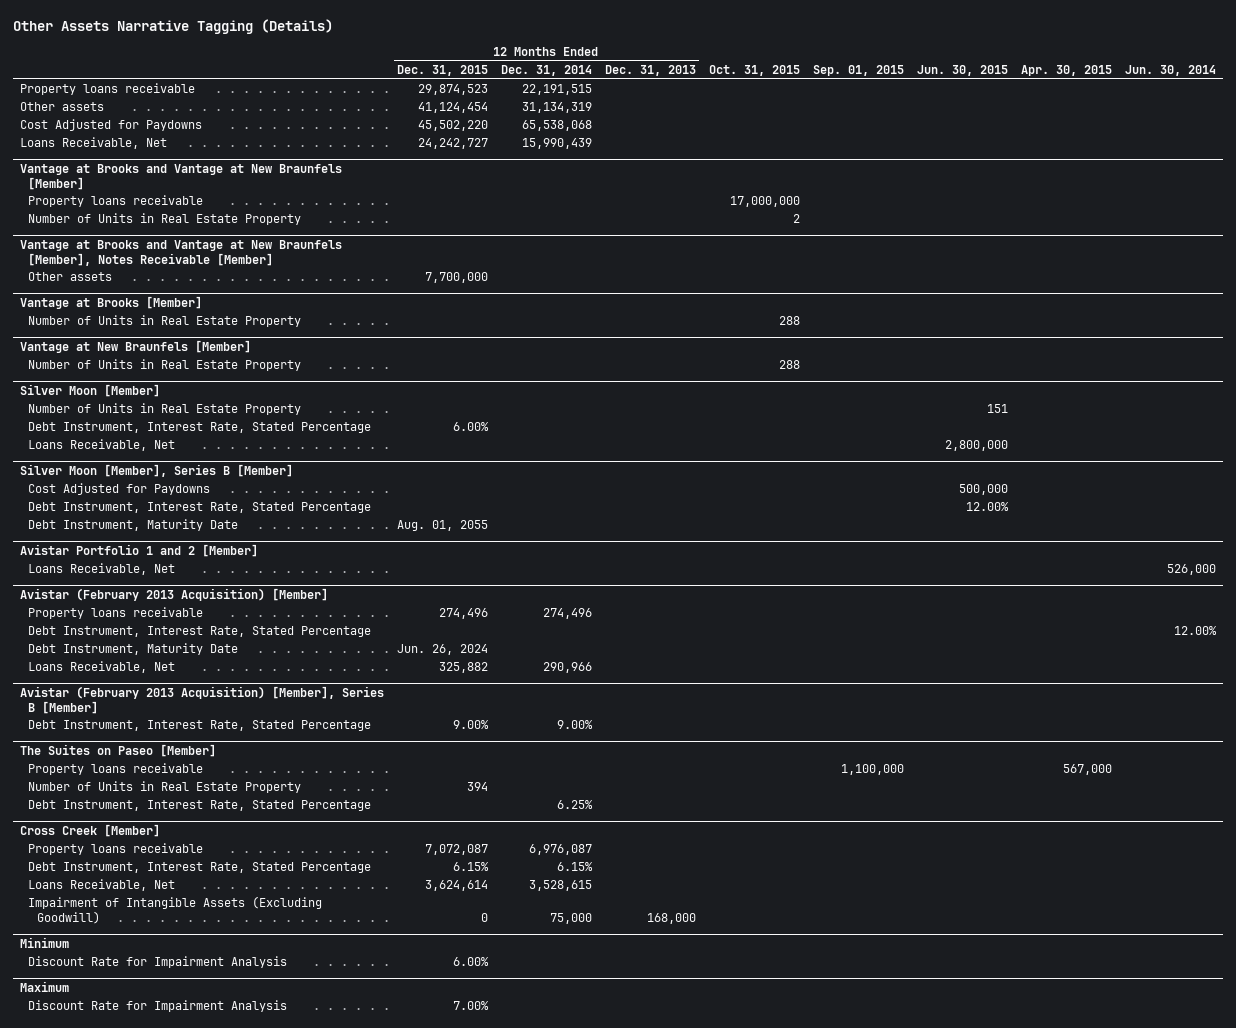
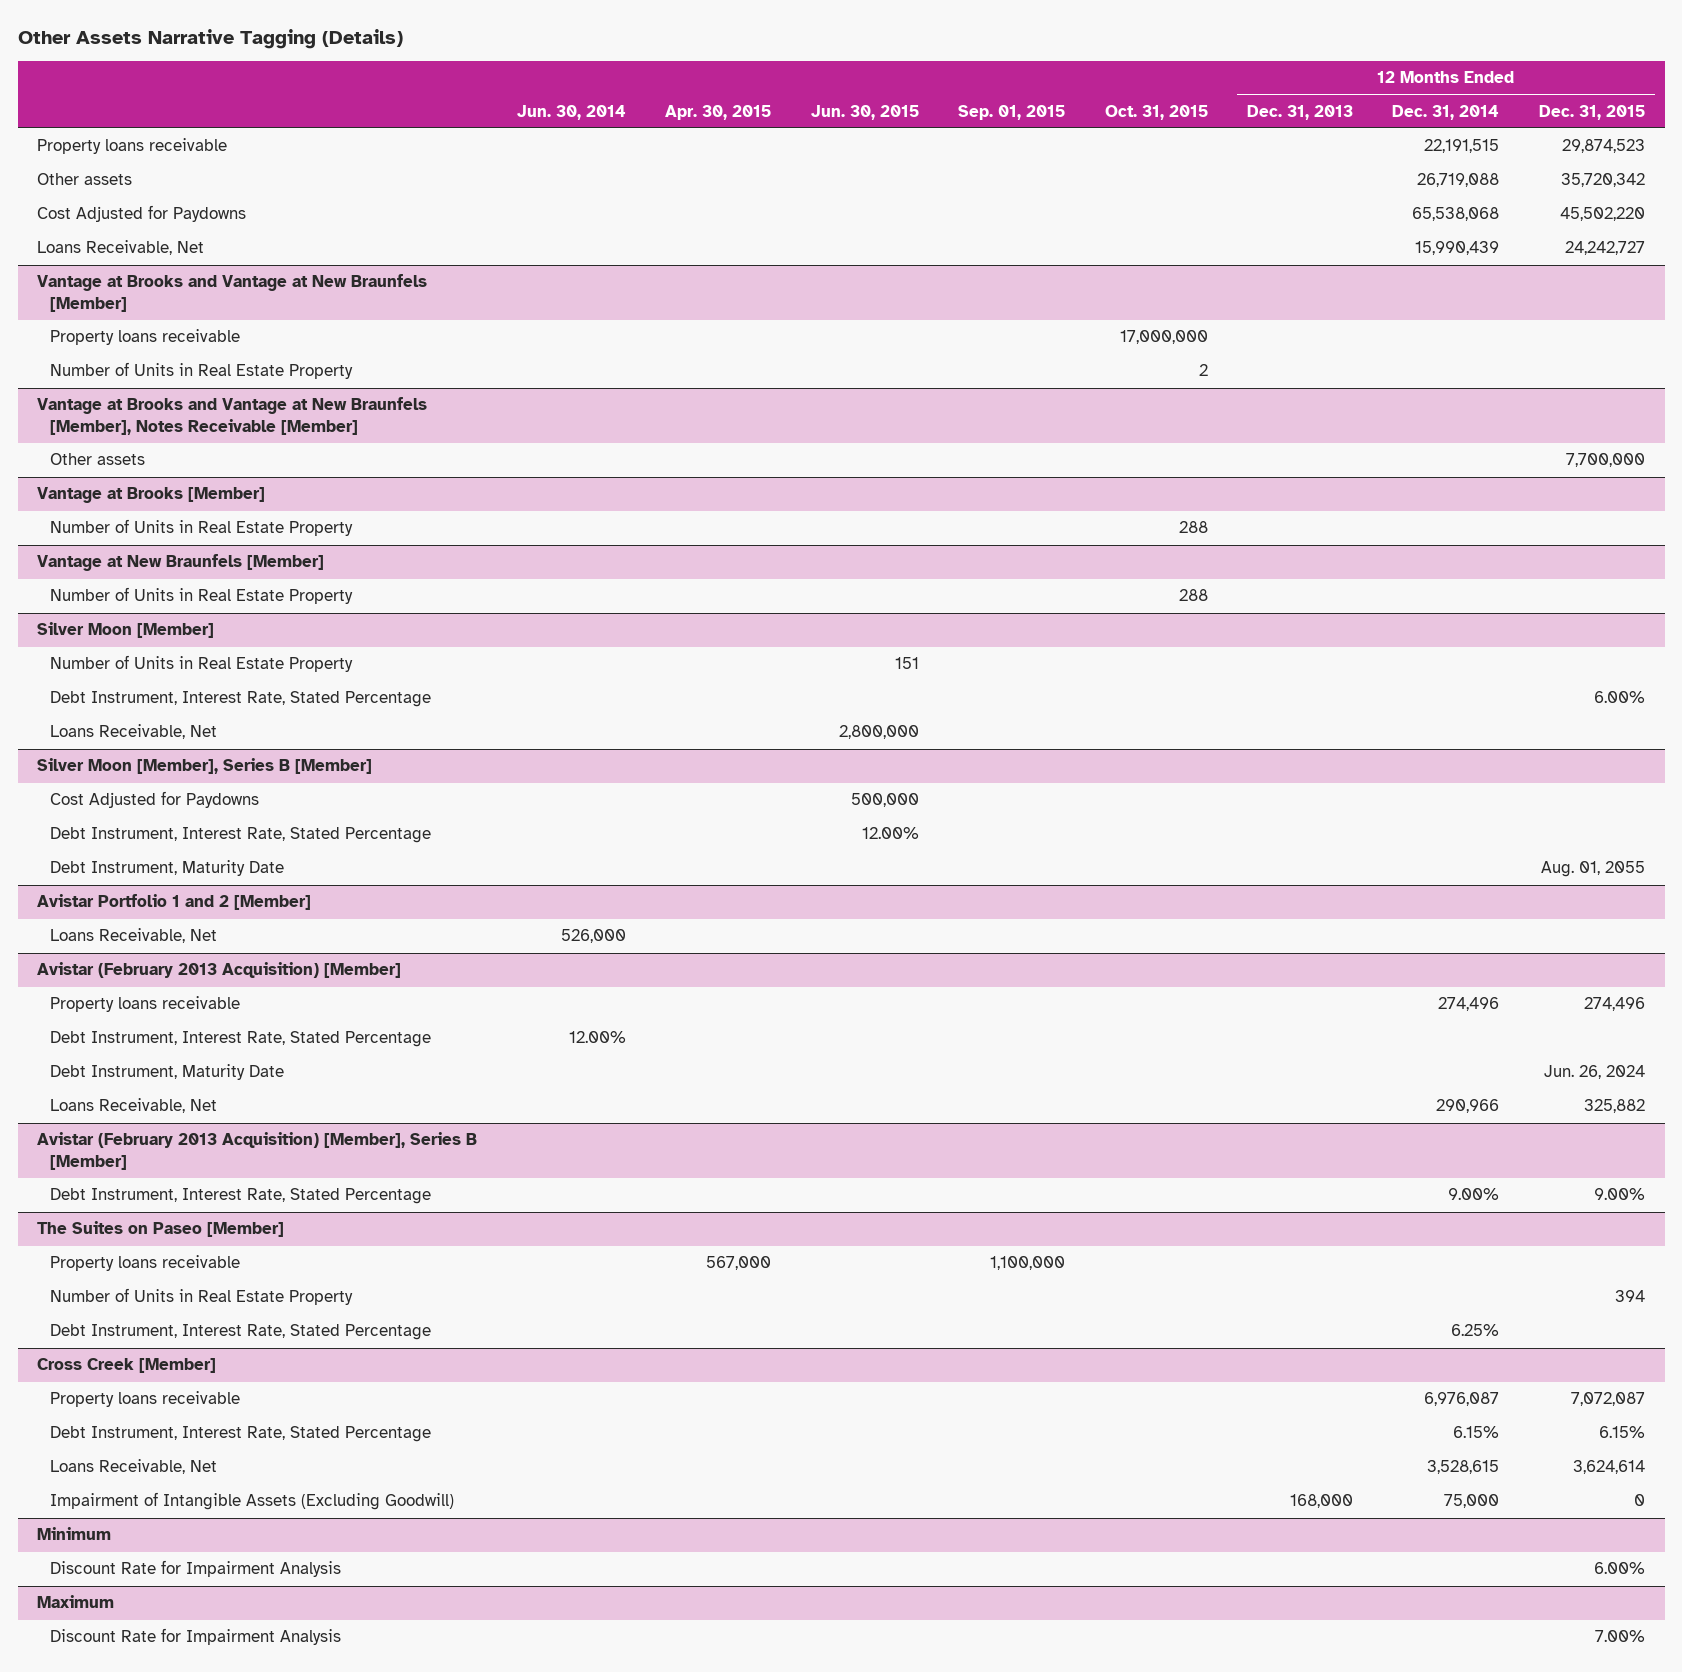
- | 12 Months Ended Dec. 31, 2015 | 12 Months Ended Dec. 31, 2014 | 12 Months Ended Dec. 31, 2013 | Oct. 31, 2015 | Sep. 01, 2015 | Jun. 30, 2015 | Apr. 30, 2015 | Jun. 30, 2014
+ | Jun. 30, 2014 | Apr. 30, 2015 | Jun. 30, 2015 | Sep. 01, 2015 | Oct. 31, 2015 | 12 Months Ended Dec. 31, 2013 | 12 Months Ended Dec. 31, 2014 | 12 Months Ended Dec. 31, 2015
- Other assets | 41,124,454 | 31,134,319 | | | | | |
+ Other assets | | | | | | | 26,719,088 | 35,720,342

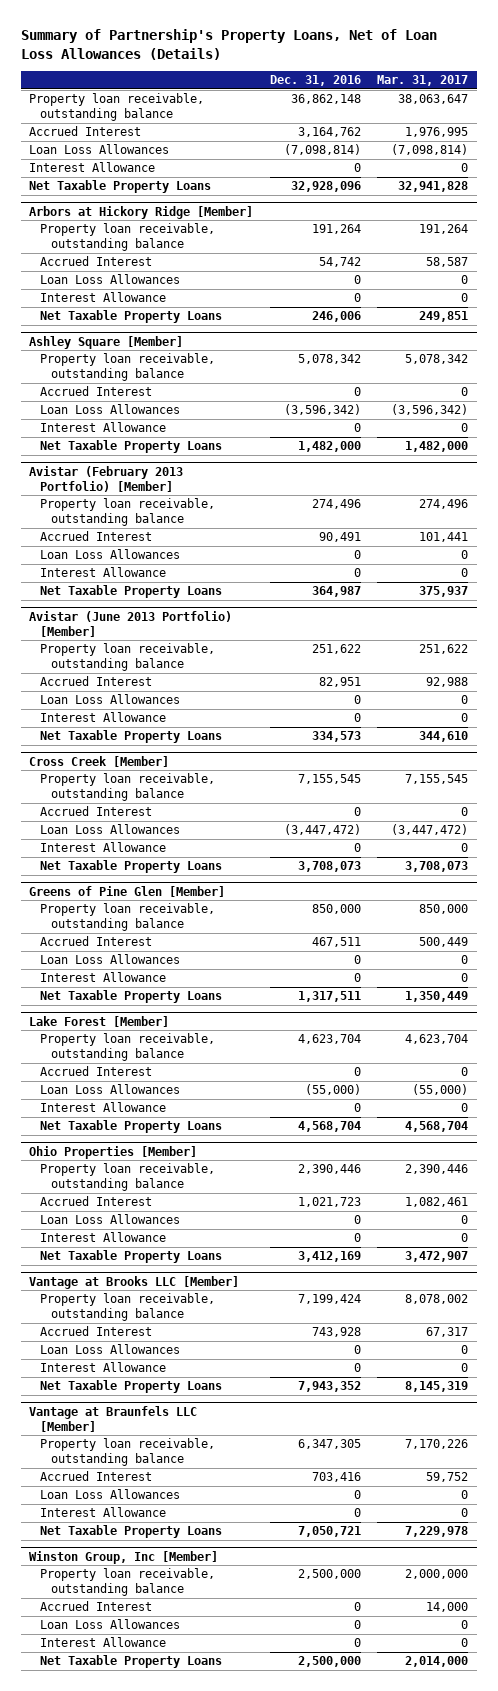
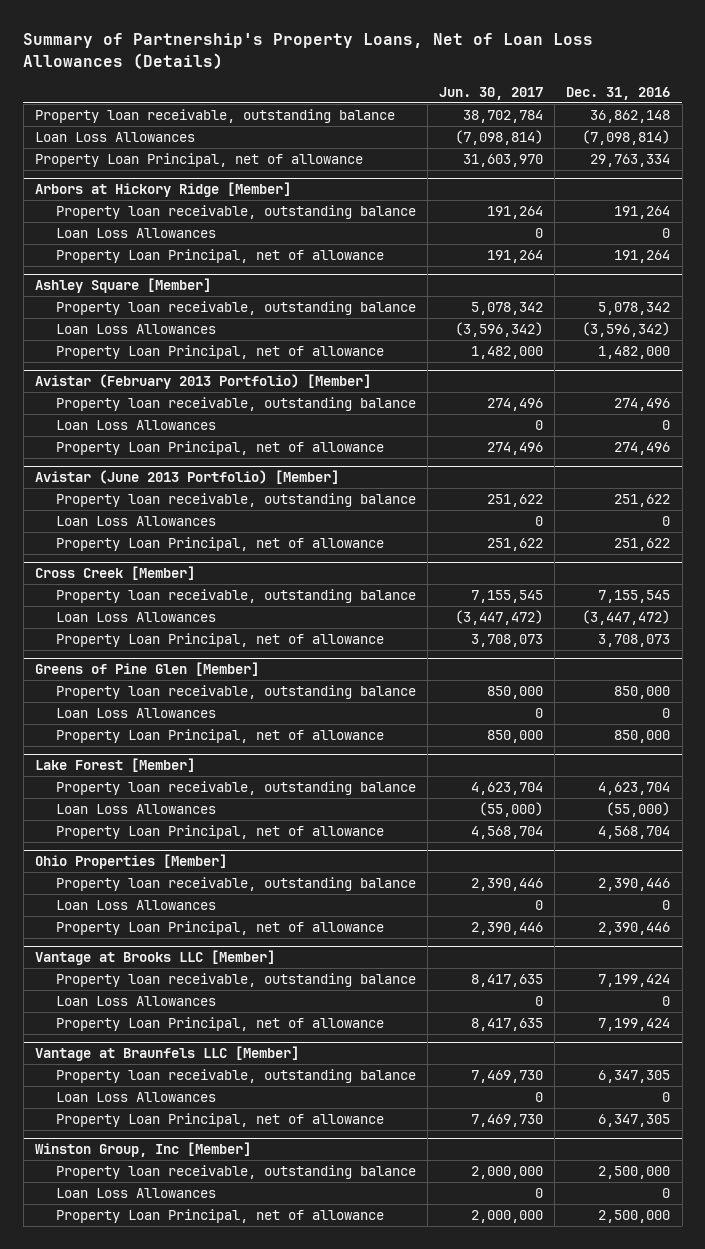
- | Dec. 31, 2016 | Mar. 31, 2017
+ | Jun. 30, 2017 | Dec. 31, 2016
- Accrued Interest | 3,164,762 | 1,976,995
- Interest Allowance | 0 | 0
- Net Taxable Property Loans | 32,928,096 | 32,941,828
+ Property Loan Principal, net of allowance | 31,603,970 | 29,763,334
@ Arbors at Hickory Ridge [Member]
- Accrued Interest | 54,742 | 58,587
- Interest Allowance | 0 | 0
- Net Taxable Property Loans | 246,006 | 249,851
+ Property Loan Principal, net of allowance | 191,264 | 191,264
@ Ashley Square [Member]
- Accrued Interest | 0 | 0
- Interest Allowance | 0 | 0
- Net Taxable Property Loans | 1,482,000 | 1,482,000
+ Property Loan Principal, net of allowance | 1,482,000 | 1,482,000
@ Avistar (February 2013 Portfolio) [Member]
- Accrued Interest | 90,491 | 101,441
- Interest Allowance | 0 | 0
- Net Taxable Property Loans | 364,987 | 375,937
+ Property Loan Principal, net of allowance | 274,496 | 274,496
@ Avistar (June 2013 Portfolio) [Member]
- Accrued Interest | 82,951 | 92,988
- Interest Allowance | 0 | 0
- Net Taxable Property Loans | 334,573 | 344,610
+ Property Loan Principal, net of allowance | 251,622 | 251,622
@ Cross Creek [Member]
- Accrued Interest | 0 | 0
- Interest Allowance | 0 | 0
- Net Taxable Property Loans | 3,708,073 | 3,708,073
+ Property Loan Principal, net of allowance | 3,708,073 | 3,708,073
@ Greens of Pine Glen [Member]
- Accrued Interest | 467,511 | 500,449
- Interest Allowance | 0 | 0
- Net Taxable Property Loans | 1,317,511 | 1,350,449
+ Property Loan Principal, net of allowance | 850,000 | 850,000
@ Lake Forest [Member]
- Accrued Interest | 0 | 0
- Interest Allowance | 0 | 0
- Net Taxable Property Loans | 4,568,704 | 4,568,704
+ Property Loan Principal, net of allowance | 4,568,704 | 4,568,704
@ Ohio Properties [Member]
- Accrued Interest | 1,021,723 | 1,082,461
- Interest Allowance | 0 | 0
- Net Taxable Property Loans | 3,412,169 | 3,472,907
+ Property Loan Principal, net of allowance | 2,390,446 | 2,390,446
@ Vantage at Brooks LLC [Member]
- Accrued Interest | 743,928 | 67,317
- Interest Allowance | 0 | 0
- Net Taxable Property Loans | 7,943,352 | 8,145,319
+ Property Loan Principal, net of allowance | 8,417,635 | 7,199,424
@ Vantage at Braunfels LLC [Member]
- Accrued Interest | 703,416 | 59,752
- Interest Allowance | 0 | 0
- Net Taxable Property Loans | 7,050,721 | 7,229,978
+ Property Loan Principal, net of allowance | 7,469,730 | 6,347,305
@ Winston Group, Inc [Member]
- Accrued Interest | 0 | 14,000
- Interest Allowance | 0 | 0
- Net Taxable Property Loans | 2,500,000 | 2,014,000
+ Property Loan Principal, net of allowance | 2,000,000 | 2,500,000

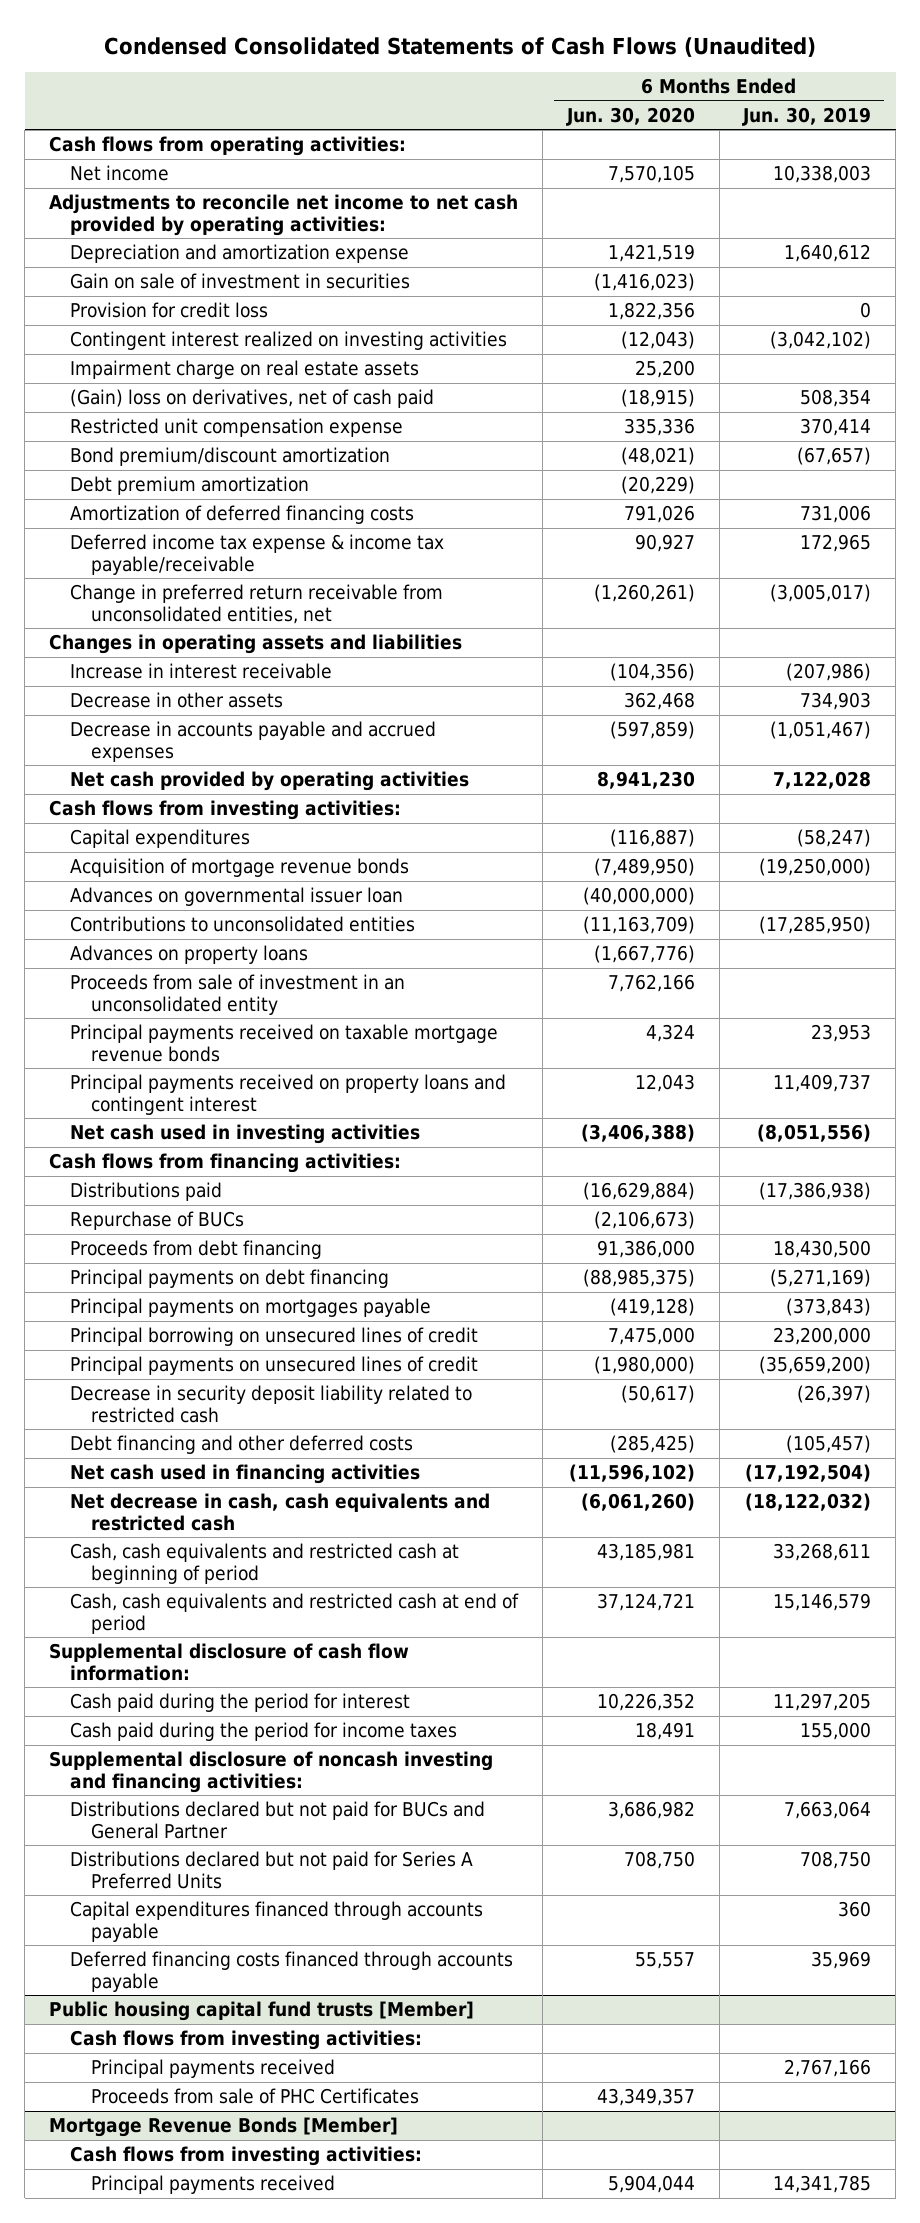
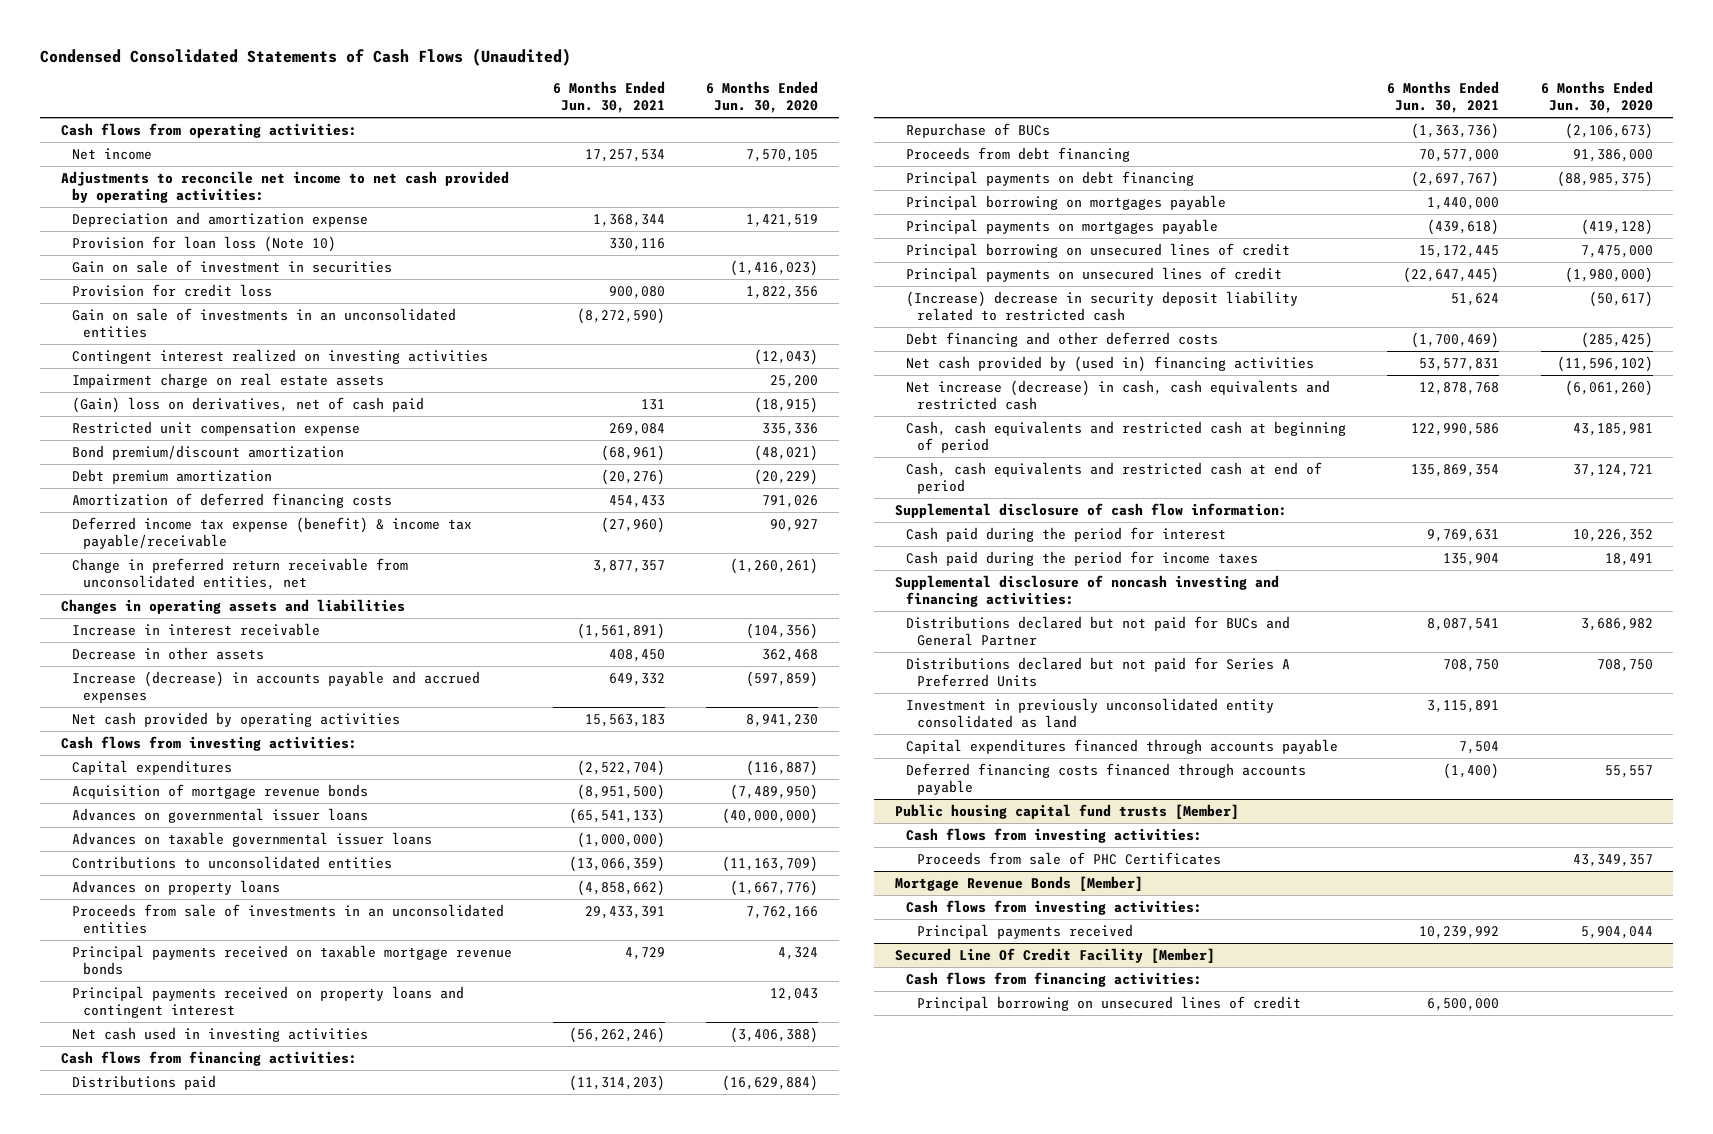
- | 6 Months Ended Jun. 30, 2020 | 6 Months Ended Jun. 30, 2019
+ | 6 Months Ended Jun. 30, 2021 | 6 Months Ended Jun. 30, 2020
+ Provision for loan loss (Note 10) | 330,116 |
+ Gain on sale of investments in an unconsolidated entities | (8,272,590) |
- Deferred income tax expense & income tax payable/receivable | 90,927 | 172,965
+ Deferred income tax expense (benefit) & income tax payable/receivable | (27,960) | 90,927
- Decrease in accounts payable and accrued expenses | (597,859) | (1,051,467)
+ Increase (decrease) in accounts payable and accrued expenses | 649,332 | (597,859)
- Advances on governmental issuer loan | (40,000,000) |
+ Advances on governmental issuer loans | (65,541,133) | (40,000,000)
+ Advances on taxable governmental issuer loans | (1,000,000) |
- Proceeds from sale of investment in an unconsolidated entity | 7,762,166 |
+ Proceeds from sale of investments in an unconsolidated entities | 29,433,391 | 7,762,166
+ Principal borrowing on mortgages payable | 1,440,000 |
- Decrease in security deposit liability related to restricted cash | (50,617) | (26,397)
+ (Increase) decrease in security deposit liability related to restricted cash | 51,624 | (50,617)
- Net cash used in financing activities | (11,596,102) | (17,192,504)
- Net decrease in cash, cash equivalents and restricted cash | (6,061,260) | (18,122,032)
+ Net cash provided by (used in) financing activities | 53,577,831 | (11,596,102)
+ Net increase (decrease) in cash, cash equivalents and restricted cash | 12,878,768 | (6,061,260)
+ Investment in previously unconsolidated entity consolidated as land | 3,115,891 |
@ Public housing capital fund trusts [Member]
- Principal payments received | | 2,767,166
+ Secured Line Of Credit Facility [Member]
+ Cash flows from financing activities:
+ Principal borrowing on unsecured lines of credit | 6,500,000 |

